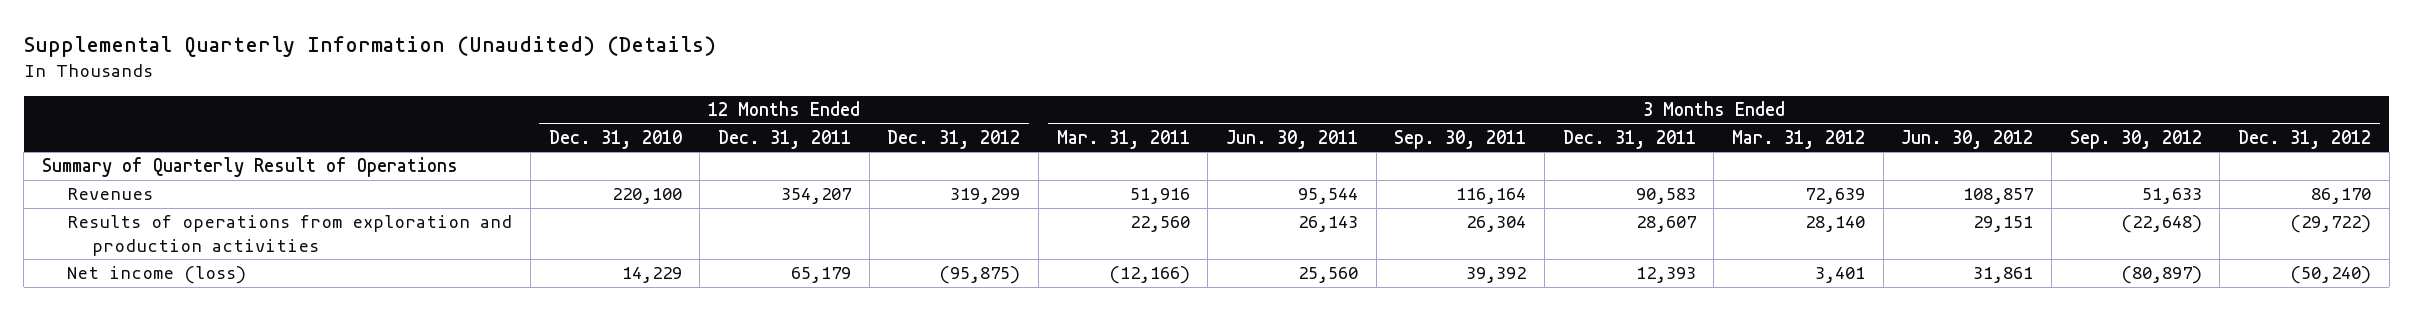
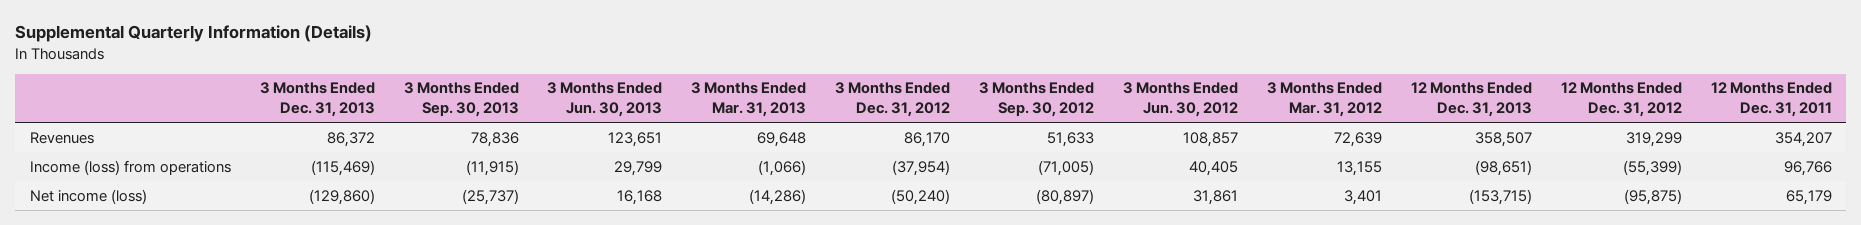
- Supplemental Quarterly Information (Unaudited) (Details)
+ Supplemental Quarterly Information (Details)
- | 12 Months Ended Dec. 31, 2010 | 12 Months Ended Dec. 31, 2011 | 12 Months Ended Dec. 31, 2012 | 3 Months Ended Mar. 31, 2011 | 3 Months Ended Jun. 30, 2011 | 3 Months Ended Sep. 30, 2011 | 3 Months Ended Dec. 31, 2011 | 3 Months Ended Mar. 31, 2012 | 3 Months Ended Jun. 30, 2012 | 3 Months Ended Sep. 30, 2012 | 3 Months Ended Dec. 31, 2012
+ | 3 Months Ended Dec. 31, 2013 | 3 Months Ended Sep. 30, 2013 | 3 Months Ended Jun. 30, 2013 | 3 Months Ended Mar. 31, 2013 | 3 Months Ended Dec. 31, 2012 | 3 Months Ended Sep. 30, 2012 | 3 Months Ended Jun. 30, 2012 | 3 Months Ended Mar. 31, 2012 | 12 Months Ended Dec. 31, 2013 | 12 Months Ended Dec. 31, 2012 | 12 Months Ended Dec. 31, 2011
- Summary of Quarterly Result of Operations
- Results of operations from exploration and production activities | | | | 22,560 | 26,143 | 26,304 | 28,607 | 28,140 | 29,151 | (22,648) | (29,722)
+ Income (loss) from operations | (115,469) | (11,915) | 29,799 | (1,066) | (37,954) | (71,005) | 40,405 | 13,155 | (98,651) | (55,399) | 96,766

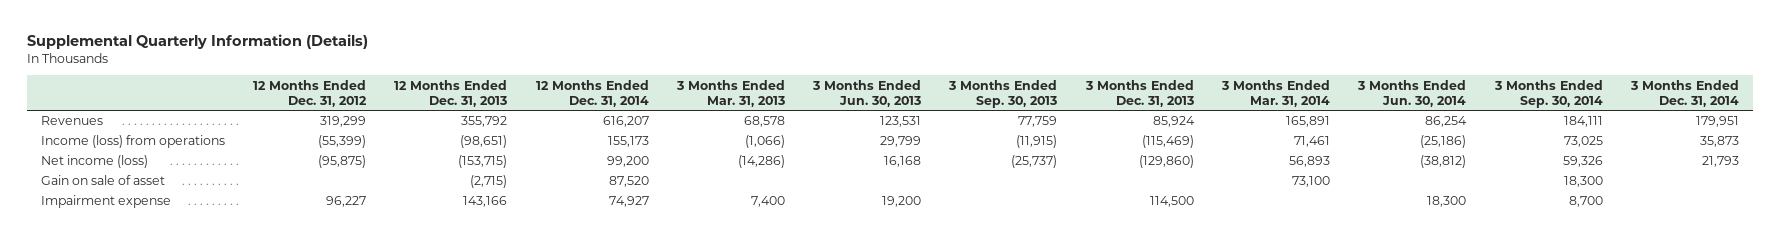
- | 3 Months Ended Dec. 31, 2013 | 3 Months Ended Sep. 30, 2013 | 3 Months Ended Jun. 30, 2013 | 3 Months Ended Mar. 31, 2013 | 3 Months Ended Dec. 31, 2012 | 3 Months Ended Sep. 30, 2012 | 3 Months Ended Jun. 30, 2012 | 3 Months Ended Mar. 31, 2012 | 12 Months Ended Dec. 31, 2013 | 12 Months Ended Dec. 31, 2012 | 12 Months Ended Dec. 31, 2011
+ | 12 Months Ended Dec. 31, 2012 | 12 Months Ended Dec. 31, 2013 | 12 Months Ended Dec. 31, 2014 | 3 Months Ended Mar. 31, 2013 | 3 Months Ended Jun. 30, 2013 | 3 Months Ended Sep. 30, 2013 | 3 Months Ended Dec. 31, 2013 | 3 Months Ended Mar. 31, 2014 | 3 Months Ended Jun. 30, 2014 | 3 Months Ended Sep. 30, 2014 | 3 Months Ended Dec. 31, 2014
- Revenues | 86,372 | 78,836 | 123,651 | 69,648 | 86,170 | 51,633 | 108,857 | 72,639 | 358,507 | 319,299 | 354,207
+ Revenues | 319,299 | 355,792 | 616,207 | 68,578 | 123,531 | 77,759 | 85,924 | 165,891 | 86,254 | 184,111 | 179,951
+ Gain on sale of asset | | (2,715) | 87,520 | | | | | 73,100 | | 18,300 |
+ Impairment expense | 96,227 | 143,166 | 74,927 | 7,400 | 19,200 | | 114,500 | | 18,300 | 8,700 |

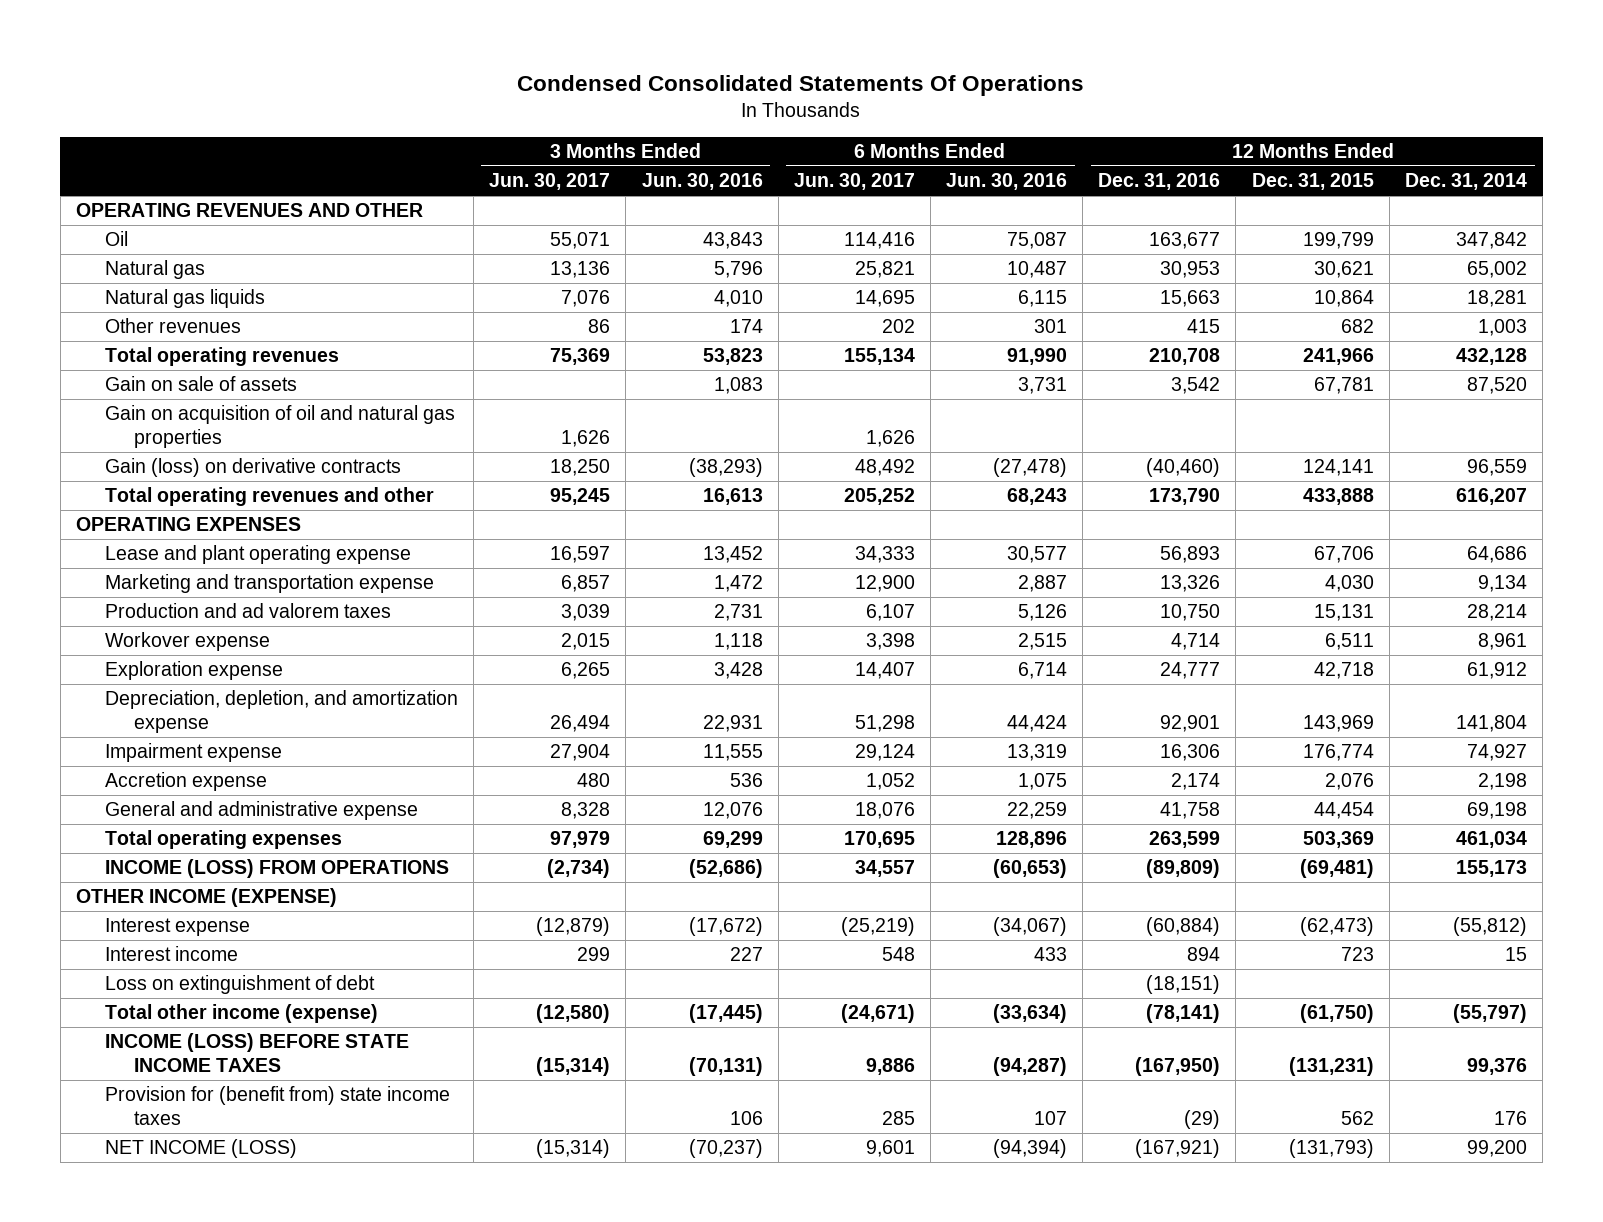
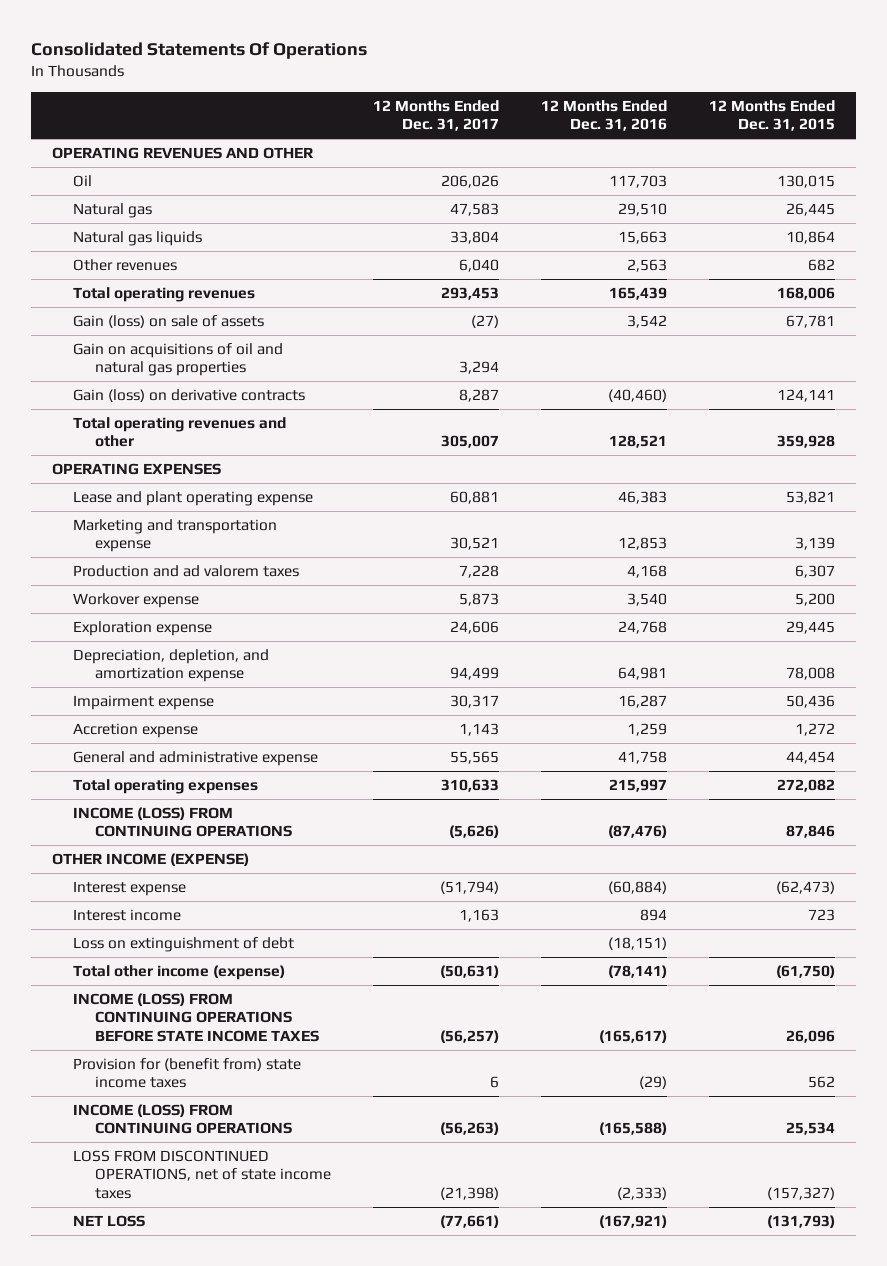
- Condensed Consolidated Statements Of Operations
+ Consolidated Statements Of Operations
- | 3 Months Ended Jun. 30, 2017 | 3 Months Ended Jun. 30, 2016 | 6 Months Ended Jun. 30, 2017 | 6 Months Ended Jun. 30, 2016 | 12 Months Ended Dec. 31, 2016 | 12 Months Ended Dec. 31, 2015 | 12 Months Ended Dec. 31, 2014
+ | 12 Months Ended Dec. 31, 2017 | 12 Months Ended Dec. 31, 2016 | 12 Months Ended Dec. 31, 2015
- Oil | 55,071 | 43,843 | 114,416 | 75,087 | 163,677 | 199,799 | 347,842
- Natural gas | 13,136 | 5,796 | 25,821 | 10,487 | 30,953 | 30,621 | 65,002
+ Oil | 206,026 | 117,703 | 130,015
+ Natural gas | 47,583 | 29,510 | 26,445
- Other revenues | 86 | 174 | 202 | 301 | 415 | 682 | 1,003
- Total operating revenues | 75,369 | 53,823 | 155,134 | 91,990 | 210,708 | 241,966 | 432,128
- Gain on sale of assets | | 1,083 | | 3,731 | 3,542 | 67,781 | 87,520
- Gain on acquisition of oil and natural gas properties | 1,626 | | 1,626 | | | |
+ Other revenues | 6,040 | 2,563 | 682
+ Total operating revenues | 293,453 | 165,439 | 168,006
+ Gain (loss) on sale of assets | (27) | 3,542 | 67,781
+ Gain on acquisitions of oil and natural gas properties | 3,294 | |
- Total operating revenues and other | 95,245 | 16,613 | 205,252 | 68,243 | 173,790 | 433,888 | 616,207
+ Total operating revenues and other | 305,007 | 128,521 | 359,928
- Lease and plant operating expense | 16,597 | 13,452 | 34,333 | 30,577 | 56,893 | 67,706 | 64,686
- Marketing and transportation expense | 6,857 | 1,472 | 12,900 | 2,887 | 13,326 | 4,030 | 9,134
- Production and ad valorem taxes | 3,039 | 2,731 | 6,107 | 5,126 | 10,750 | 15,131 | 28,214
- Workover expense | 2,015 | 1,118 | 3,398 | 2,515 | 4,714 | 6,511 | 8,961
- Exploration expense | 6,265 | 3,428 | 14,407 | 6,714 | 24,777 | 42,718 | 61,912
- Depreciation, depletion, and amortization expense | 26,494 | 22,931 | 51,298 | 44,424 | 92,901 | 143,969 | 141,804
- Impairment expense | 27,904 | 11,555 | 29,124 | 13,319 | 16,306 | 176,774 | 74,927
- Accretion expense | 480 | 536 | 1,052 | 1,075 | 2,174 | 2,076 | 2,198
+ Lease and plant operating expense | 60,881 | 46,383 | 53,821
+ Marketing and transportation expense | 30,521 | 12,853 | 3,139
+ Production and ad valorem taxes | 7,228 | 4,168 | 6,307
+ Workover expense | 5,873 | 3,540 | 5,200
+ Exploration expense | 24,606 | 24,768 | 29,445
+ Depreciation, depletion, and amortization expense | 94,499 | 64,981 | 78,008
+ Impairment expense | 30,317 | 16,287 | 50,436
+ Accretion expense | 1,143 | 1,259 | 1,272
- Total operating expenses | 97,979 | 69,299 | 170,695 | 128,896 | 263,599 | 503,369 | 461,034
- INCOME (LOSS) FROM OPERATIONS | (2,734) | (52,686) | 34,557 | (60,653) | (89,809) | (69,481) | 155,173
+ Total operating expenses | 310,633 | 215,997 | 272,082
+ INCOME (LOSS) FROM CONTINUING OPERATIONS | (5,626) | (87,476) | 87,846
- INCOME (LOSS) BEFORE STATE INCOME TAXES | (15,314) | (70,131) | 9,886 | (94,287) | (167,950) | (131,231) | 99,376
+ INCOME (LOSS) FROM CONTINUING OPERATIONS BEFORE STATE INCOME TAXES | (56,257) | (165,617) | 26,096
- NET INCOME (LOSS) | (15,314) | (70,237) | 9,601 | (94,394) | (167,921) | (131,793) | 99,200
+ INCOME (LOSS) FROM CONTINUING OPERATIONS | (56,263) | (165,588) | 25,534
+ LOSS FROM DISCONTINUED OPERATIONS, net of state income taxes | (21,398) | (2,333) | (157,327)
+ NET LOSS | (77,661) | (167,921) | (131,793)

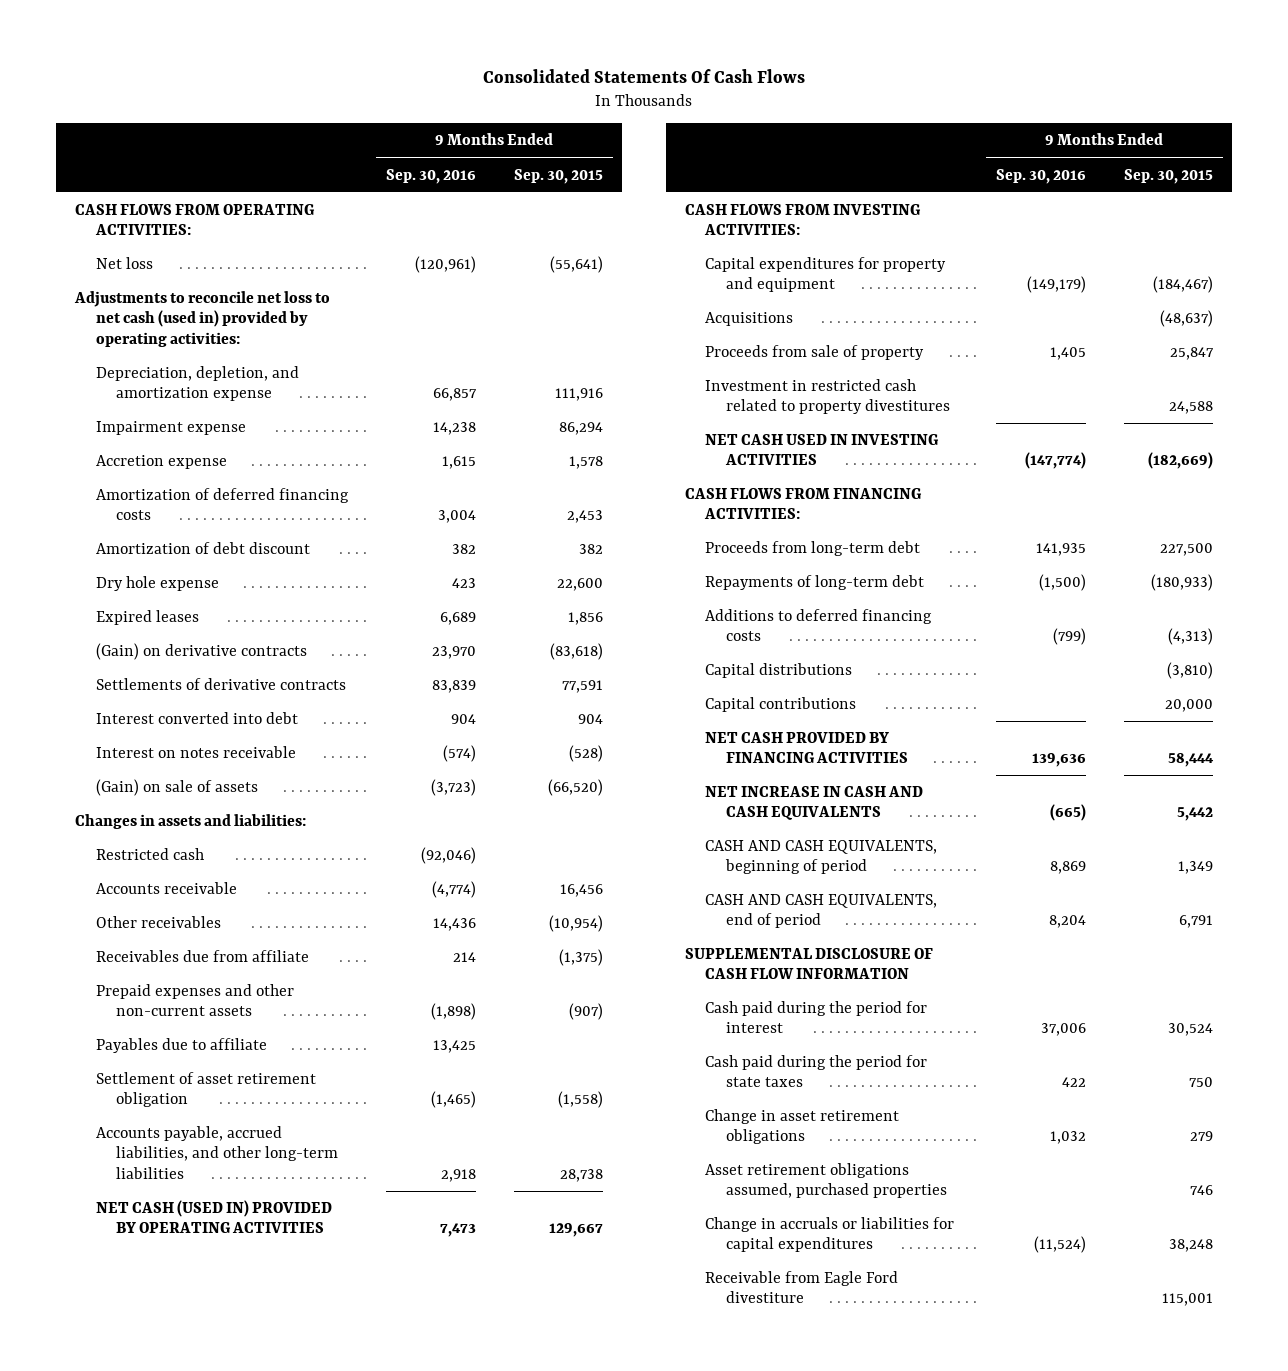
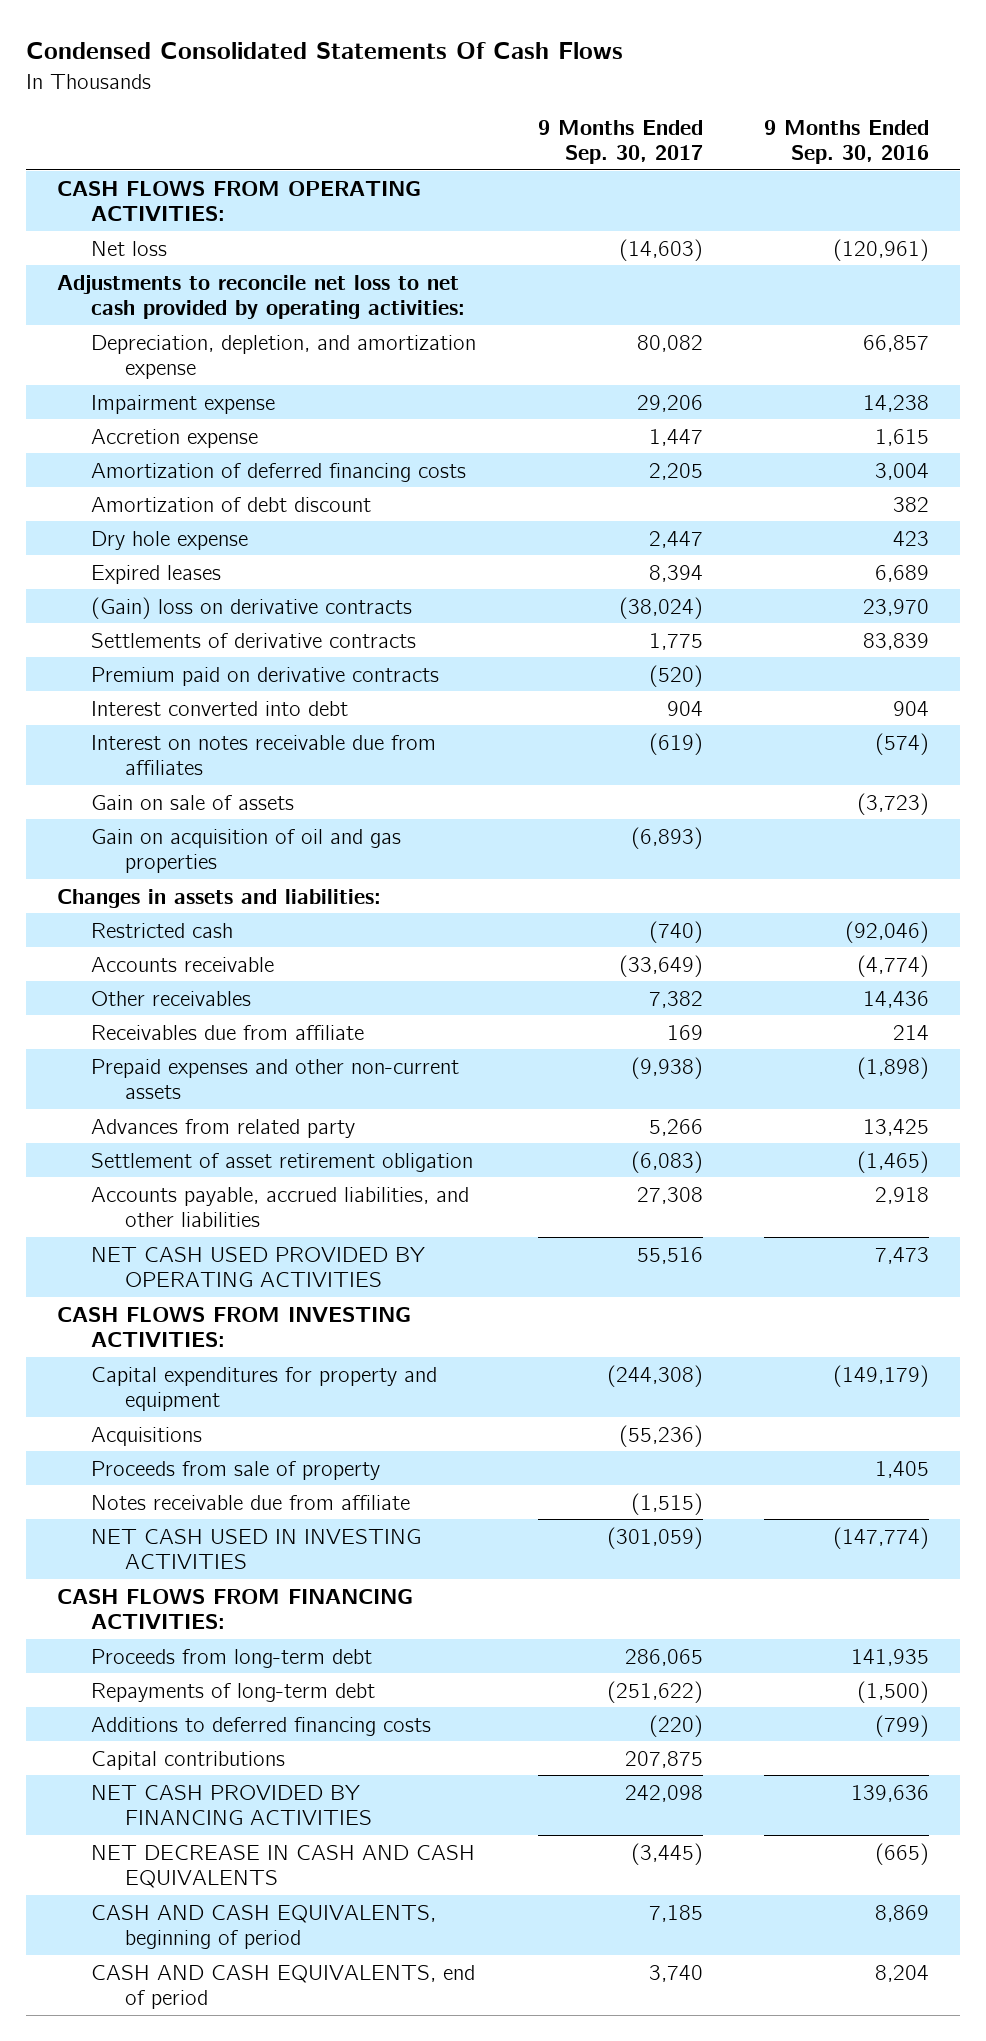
- Consolidated Statements Of Cash Flows
+ Condensed Consolidated Statements Of Cash Flows
- | 9 Months Ended Sep. 30, 2016 | 9 Months Ended Sep. 30, 2015
+ | 9 Months Ended Sep. 30, 2017 | 9 Months Ended Sep. 30, 2016
- Adjustments to reconcile net loss to net cash (used in) provided by operating activities:
+ Adjustments to reconcile net loss to net cash provided by operating activities:
- (Gain) on derivative contracts | 23,970 | (83,618)
+ (Gain) loss on derivative contracts | (38,024) | 23,970
+ Premium paid on derivative contracts | (520) |
- Interest on notes receivable | (574) | (528)
- (Gain) on sale of assets | (3,723) | (66,520)
+ Interest on notes receivable due from affiliates | (619) | (574)
+ Gain on sale of assets | | (3,723)
+ Gain on acquisition of oil and gas properties | (6,893) |
- Payables due to affiliate | 13,425 |
+ Advances from related party | 5,266 | 13,425
- Accounts payable, accrued liabilities, and other long-term liabilities | 2,918 | 28,738
- NET CASH (USED IN) PROVIDED BY OPERATING ACTIVITIES | 7,473 | 129,667
+ Accounts payable, accrued liabilities, and other liabilities | 27,308 | 2,918
+ NET CASH USED PROVIDED BY OPERATING ACTIVITIES | 55,516 | 7,473
- Investment in restricted cash related to property divestitures | | 24,588
+ Notes receivable due from affiliate | (1,515) |
- Capital distributions | | (3,810)
- NET INCREASE IN CASH AND CASH EQUIVALENTS | (665) | 5,442
+ NET DECREASE IN CASH AND CASH EQUIVALENTS | (3,445) | (665)
- SUPPLEMENTAL DISCLOSURE OF CASH FLOW INFORMATION
- Cash paid during the period for interest | 37,006 | 30,524
- Cash paid during the period for state taxes | 422 | 750
- Change in asset retirement obligations | 1,032 | 279
- Asset retirement obligations assumed, purchased properties | | 746
- Change in accruals or liabilities for capital expenditures | (11,524) | 38,248
- Receivable from Eagle Ford divestiture | | 115,001

